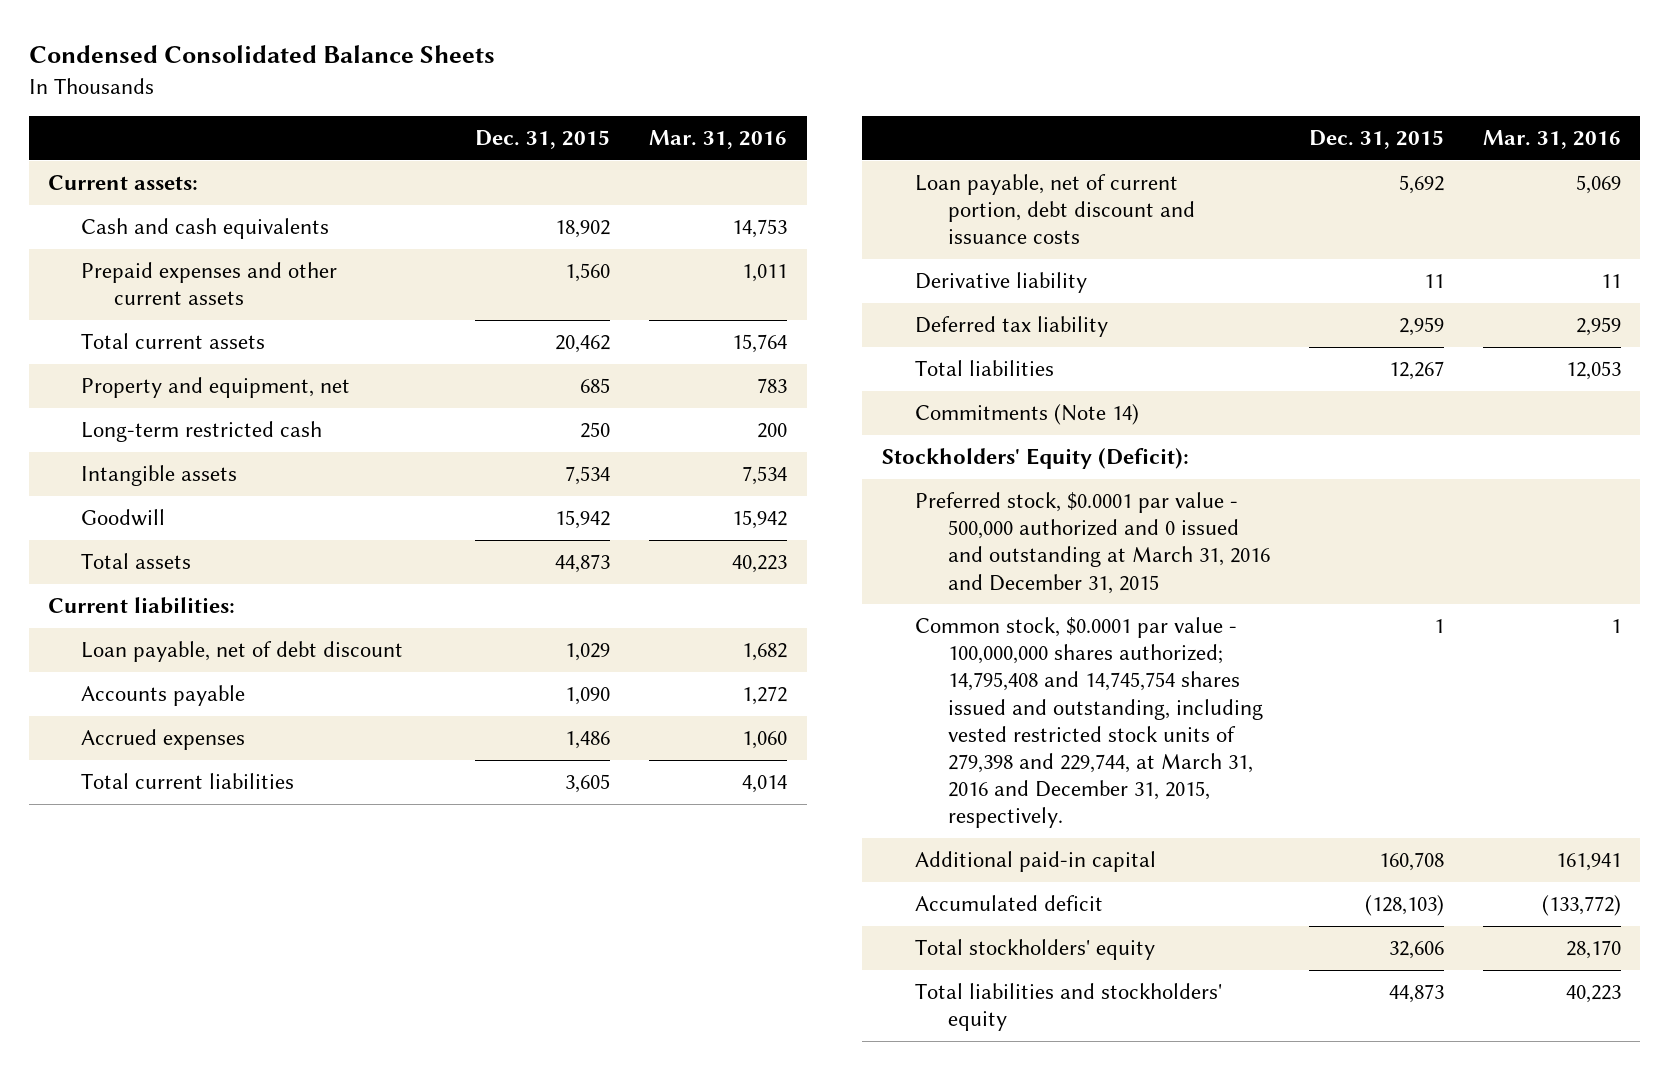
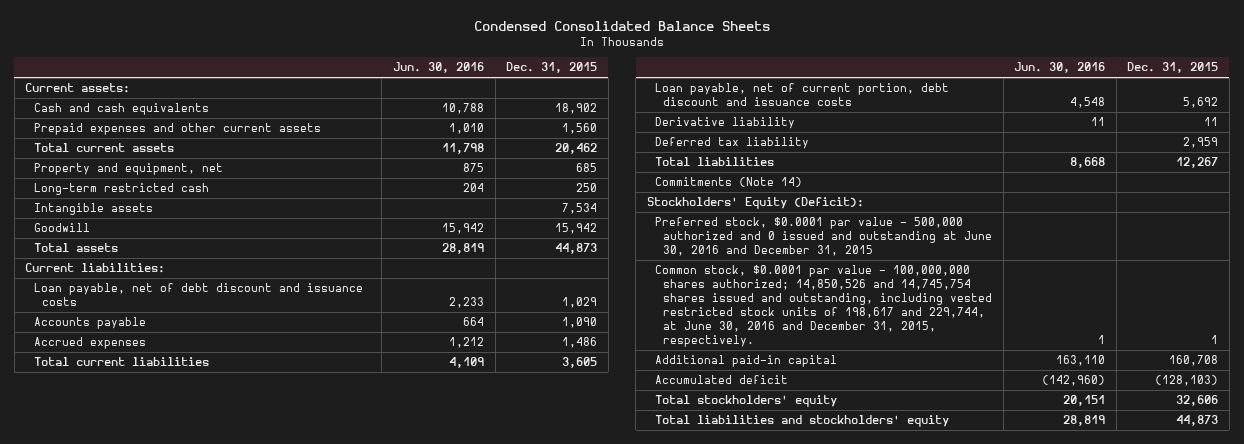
- | Dec. 31, 2015 | Mar. 31, 2016
+ | Jun. 30, 2016 | Dec. 31, 2015
- Loan payable, net of debt discount | 1,029 | 1,682
+ Loan payable, net of debt discount and issuance costs | 2,233 | 1,029
- Preferred stock, $0.0001 par value - 500,000 authorized and 0 issued and outstanding at March 31, 2016 and December 31, 2015
- Common stock, $0.0001 par value - 100,000,000 shares authorized; 14,795,408 and 14,745,754 shares issued and outstanding, including vested restricted stock units of 279,398 and 229,744, at March 31, 2016 and December 31, 2015, respectively. | 1 | 1
+ Preferred stock, $0.0001 par value - 500,000 authorized and 0 issued and outstanding at June 30, 2016 and December 31, 2015
+ Common stock, $0.0001 par value - 100,000,000 shares authorized; 14,850,526 and 14,745,754 shares issued and outstanding, including vested restricted stock units of 198,617 and 229,744, at June 30, 2016 and December 31, 2015, respectively. | 1 | 1

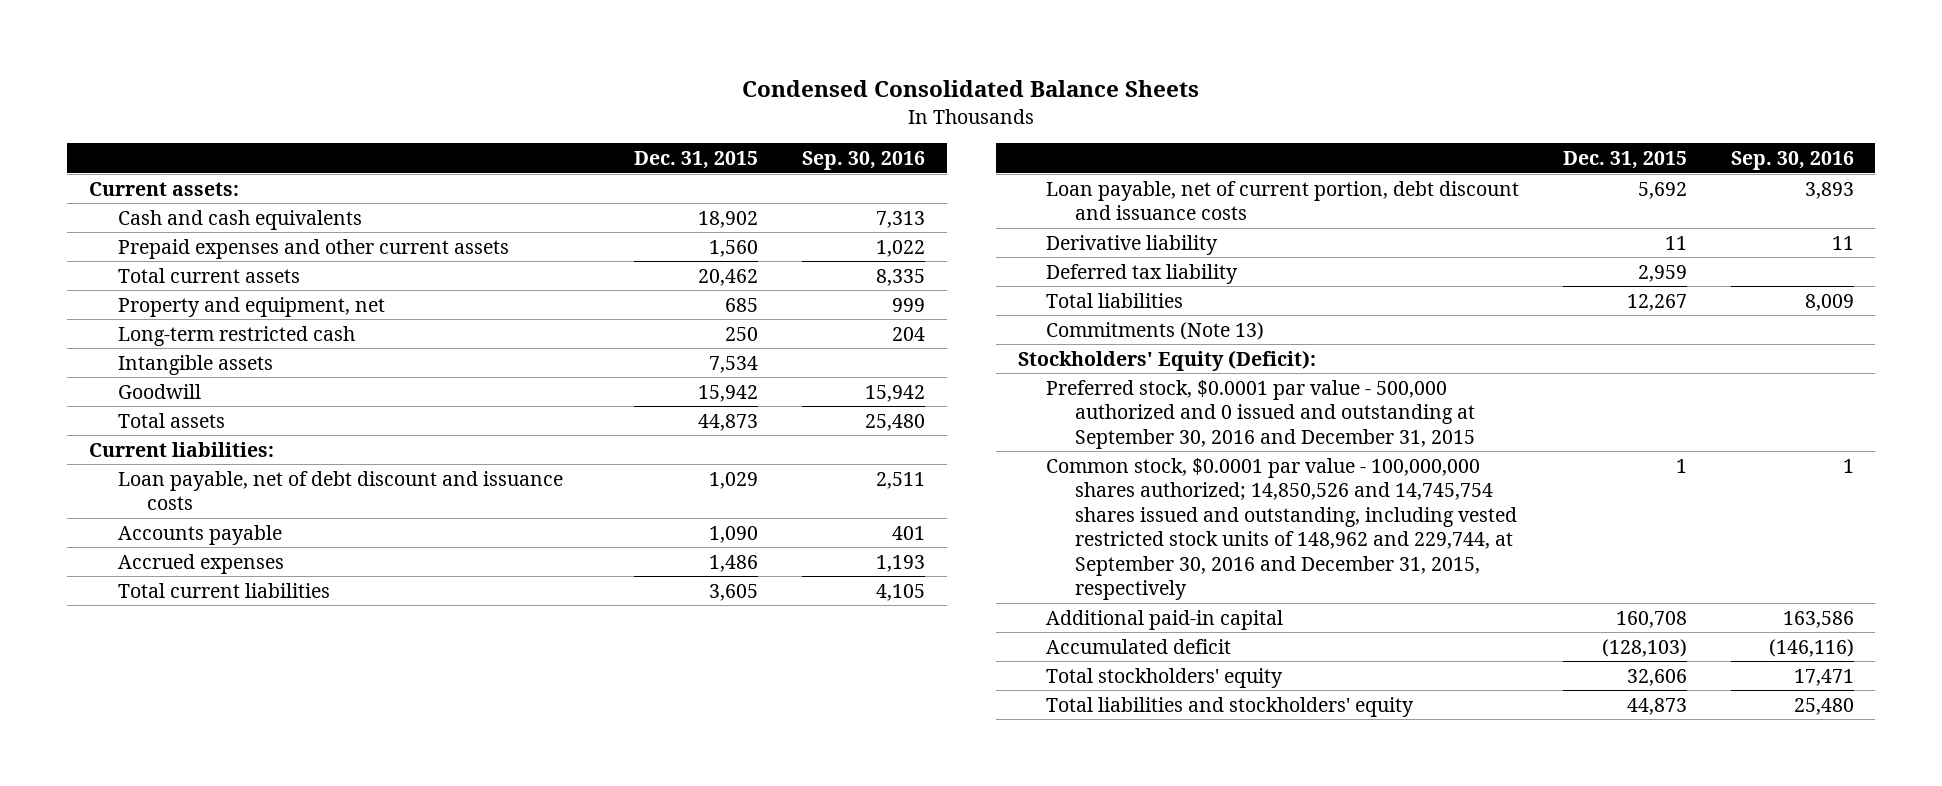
- | Jun. 30, 2016 | Dec. 31, 2015
+ | Dec. 31, 2015 | Sep. 30, 2016
- Commitments (Note 14)
+ Commitments (Note 13)
- Preferred stock, $0.0001 par value - 500,000 authorized and 0 issued and outstanding at June 30, 2016 and December 31, 2015
- Common stock, $0.0001 par value - 100,000,000 shares authorized; 14,850,526 and 14,745,754 shares issued and outstanding, including vested restricted stock units of 198,617 and 229,744, at June 30, 2016 and December 31, 2015, respectively. | 1 | 1
+ Preferred stock, $0.0001 par value - 500,000 authorized and 0 issued and outstanding at September 30, 2016 and December 31, 2015
+ Common stock, $0.0001 par value - 100,000,000 shares authorized; 14,850,526 and 14,745,754 shares issued and outstanding, including vested restricted stock units of 148,962 and 229,744, at September 30, 2016 and December 31, 2015, respectively | 1 | 1

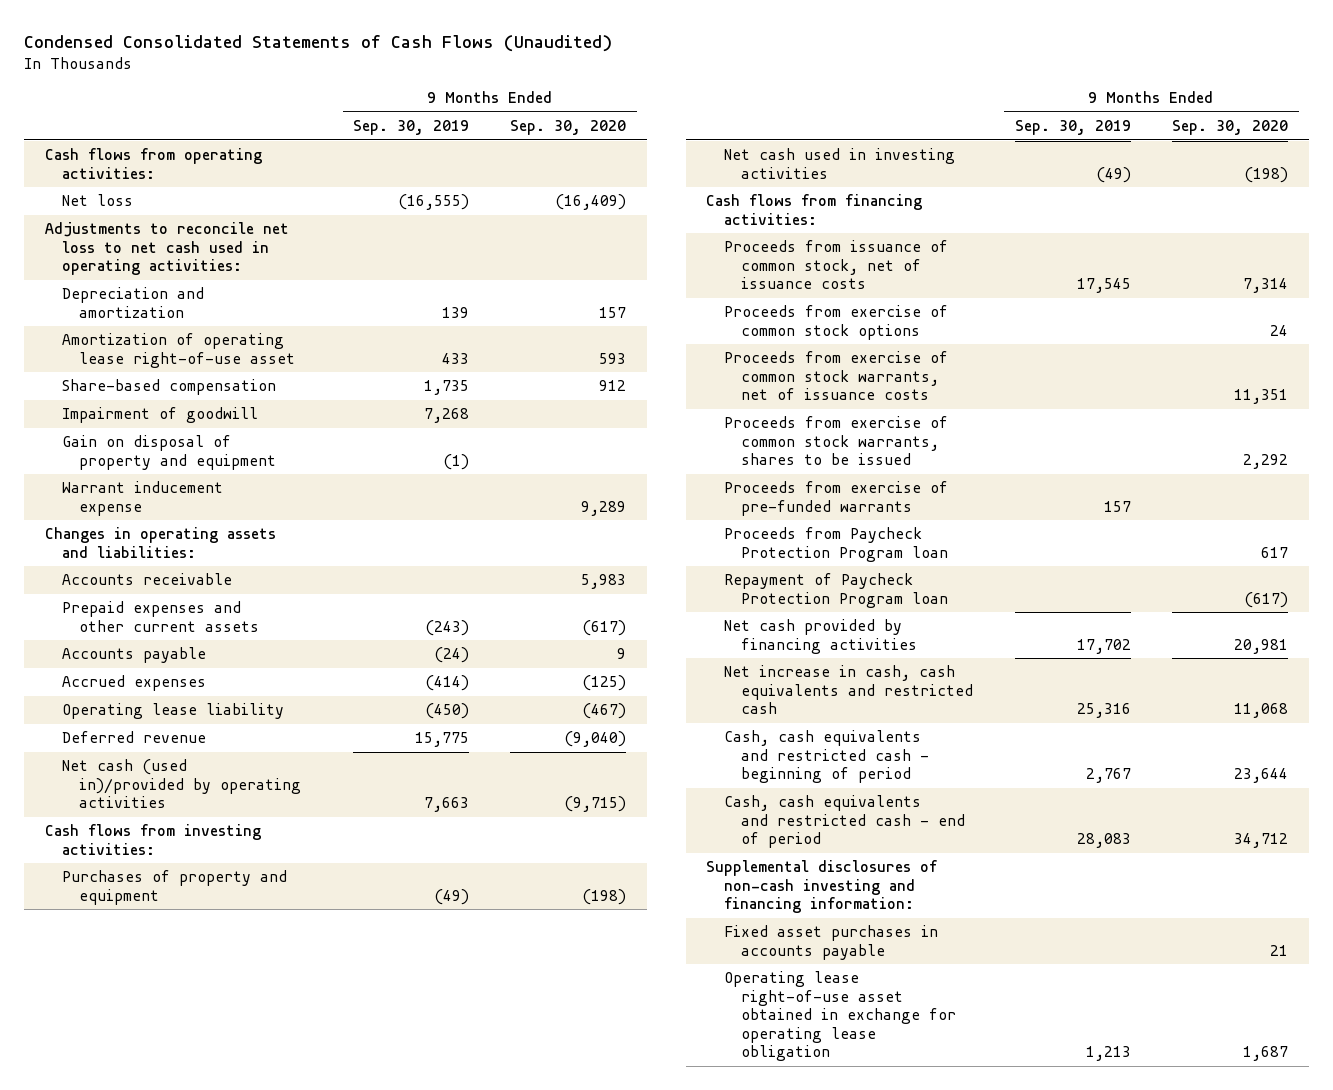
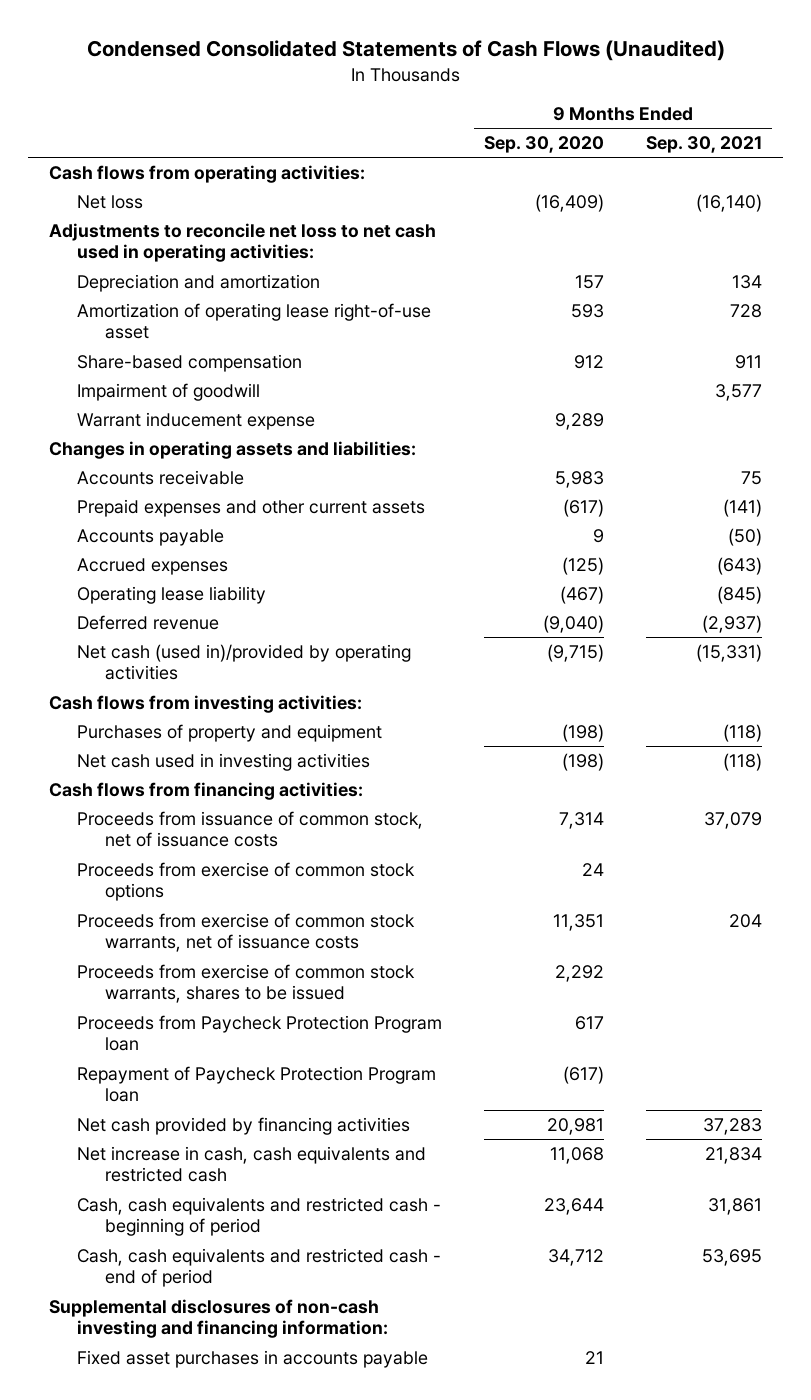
- | 9 Months Ended Sep. 30, 2019 | 9 Months Ended Sep. 30, 2020
+ | 9 Months Ended Sep. 30, 2020 | 9 Months Ended Sep. 30, 2021
- Gain on disposal of property and equipment | (1) |
- Proceeds from exercise of pre-funded warrants | 157 |
- Operating lease right-of-use asset obtained in exchange for operating lease obligation | 1,213 | 1,687

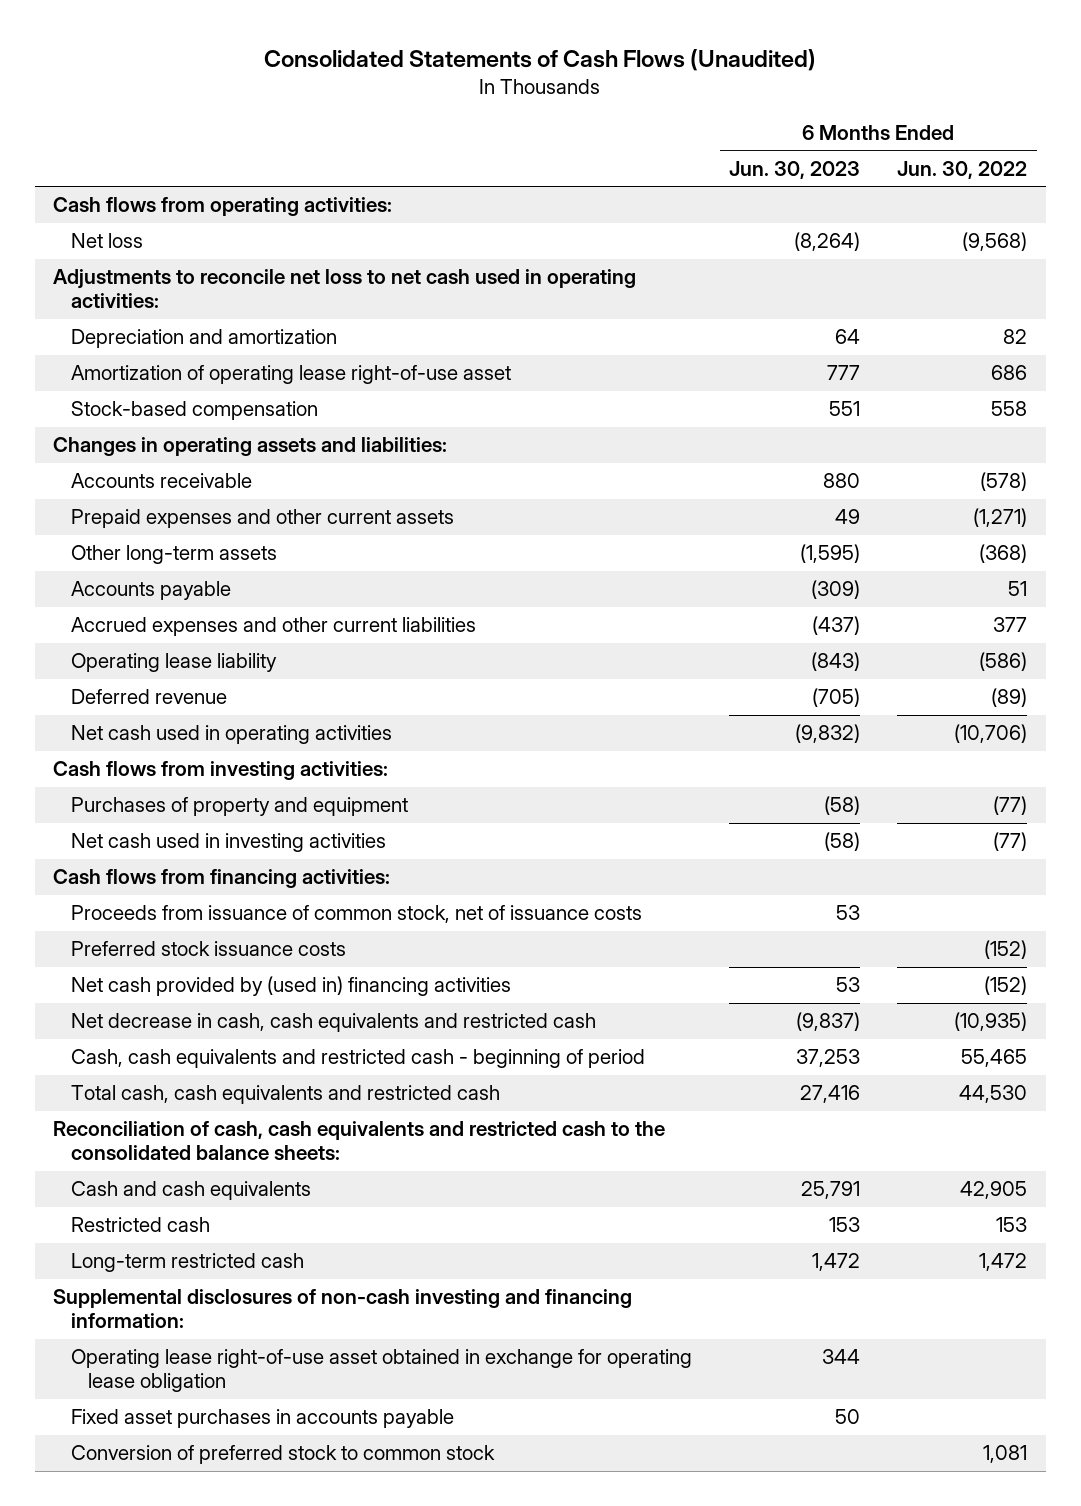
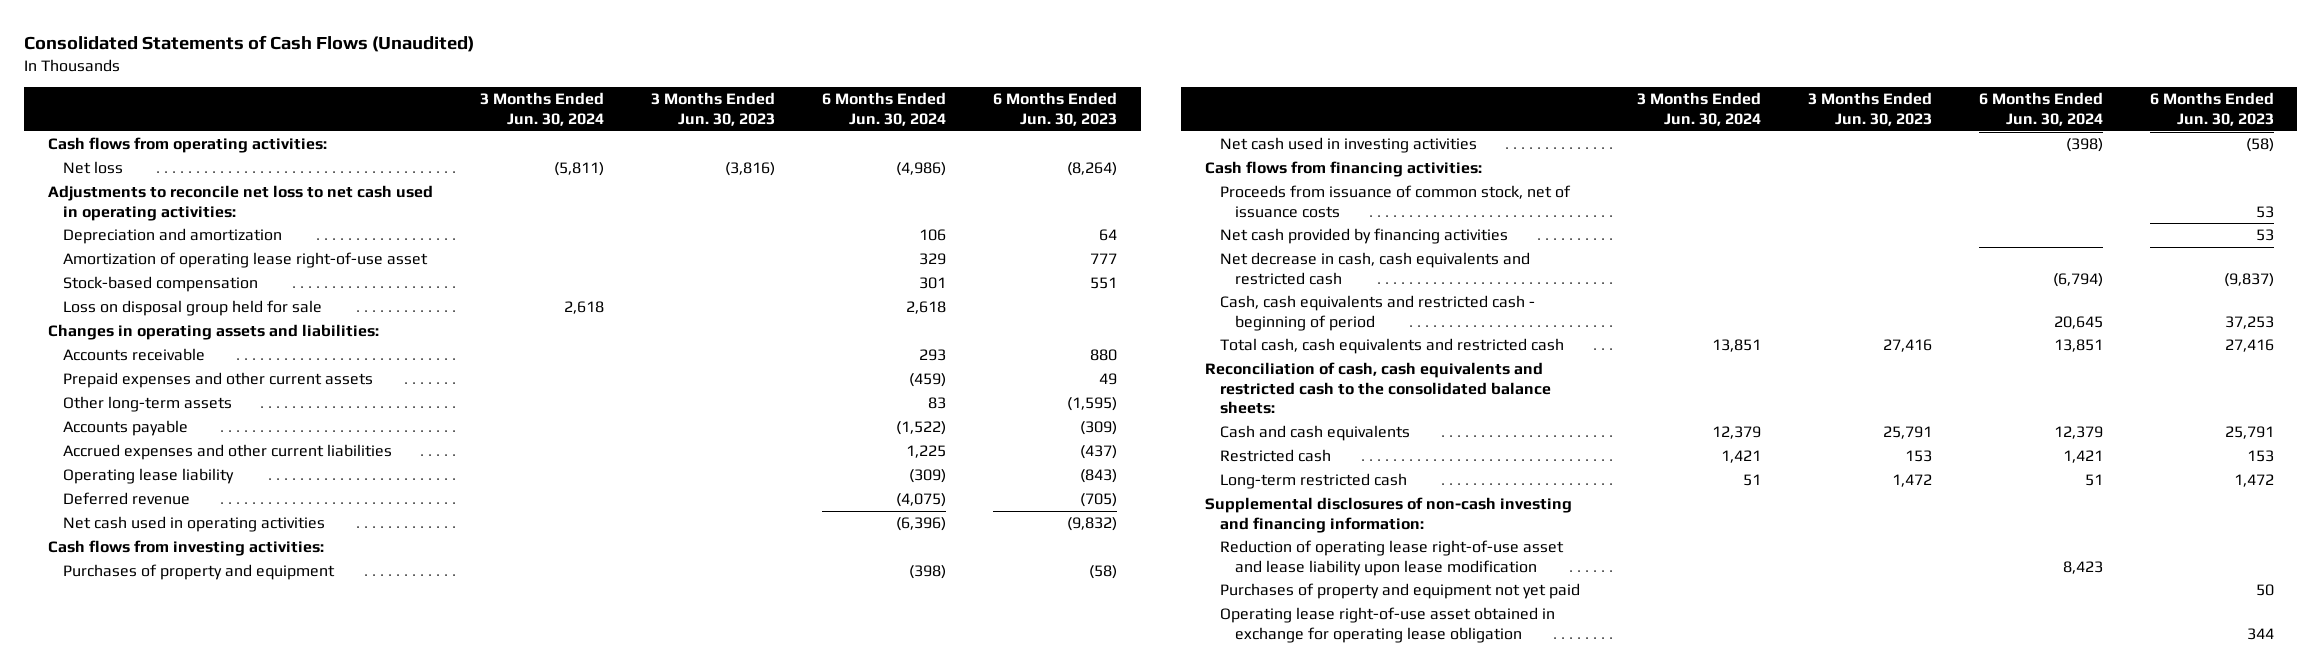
- | 6 Months Ended Jun. 30, 2023 | 6 Months Ended Jun. 30, 2022
+ | 3 Months Ended Jun. 30, 2024 | 3 Months Ended Jun. 30, 2023 | 6 Months Ended Jun. 30, 2024 | 6 Months Ended Jun. 30, 2023
+ Loss on disposal group held for sale | 2,618 | | 2,618 |
- Preferred stock issuance costs | | (152)
- Net cash provided by (used in) financing activities | 53 | (152)
+ Net cash provided by financing activities | | | | 53
+ Reduction of operating lease right-of-use asset and lease liability upon lease modification | | | 8,423 |
+ Purchases of property and equipment not yet paid | | | | 50
- Fixed asset purchases in accounts payable | 50 |
- Conversion of preferred stock to common stock | | 1,081

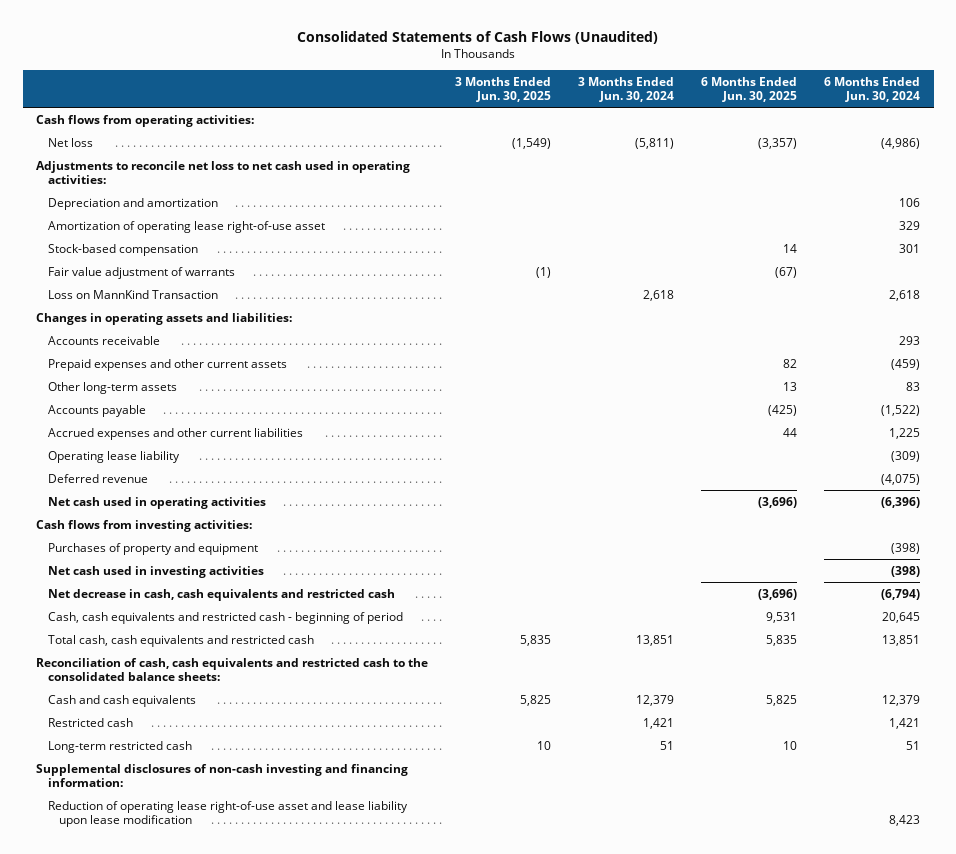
- | 3 Months Ended Jun. 30, 2024 | 3 Months Ended Jun. 30, 2023 | 6 Months Ended Jun. 30, 2024 | 6 Months Ended Jun. 30, 2023
+ | 3 Months Ended Jun. 30, 2025 | 3 Months Ended Jun. 30, 2024 | 6 Months Ended Jun. 30, 2025 | 6 Months Ended Jun. 30, 2024
- Loss on disposal group held for sale | 2,618 | | 2,618 |
+ Fair value adjustment of warrants | (1) | | (67) |
+ Loss on MannKind Transaction | | 2,618 | | 2,618
- Cash flows from financing activities:
- Proceeds from issuance of common stock, net of issuance costs | | | | 53
- Net cash provided by financing activities | | | | 53
- Purchases of property and equipment not yet paid | | | | 50
- Operating lease right-of-use asset obtained in exchange for operating lease obligation | | | | 344

